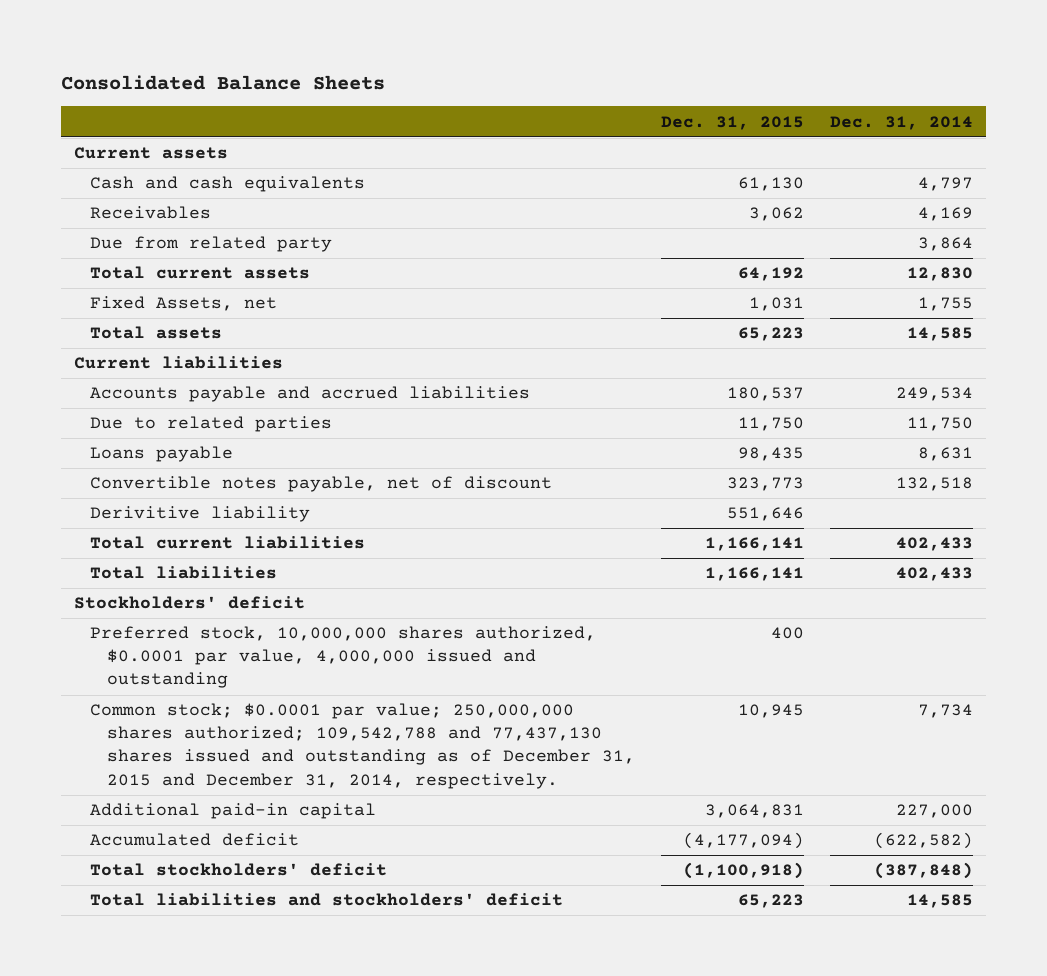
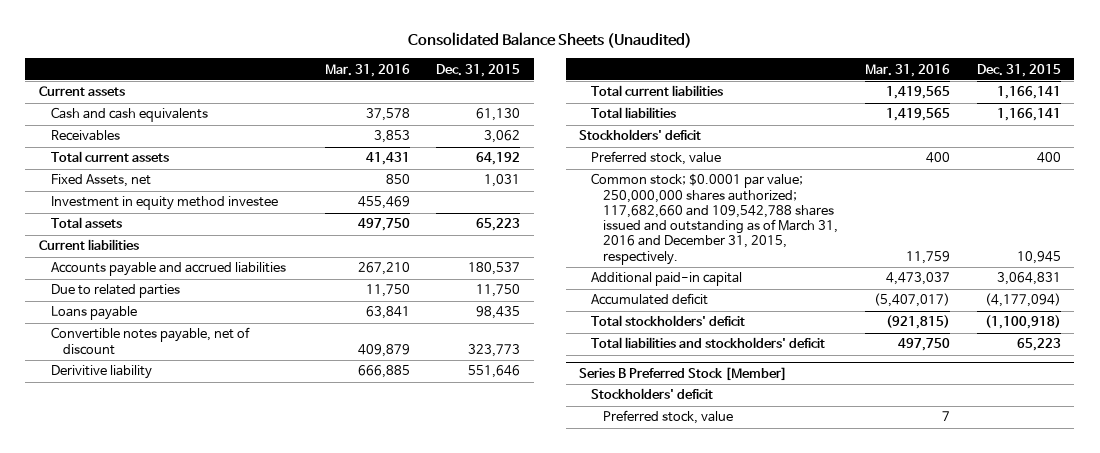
- Consolidated Balance Sheets
+ Consolidated Balance Sheets (Unaudited)
- | Dec. 31, 2015 | Dec. 31, 2014
+ | Mar. 31, 2016 | Dec. 31, 2015
- Due from related party | | 3,864
+ Investment in equity method investee | 455,469 |
- Preferred stock, 10,000,000 shares authorized, $0.0001 par value, 4,000,000 issued and outstanding | 400 |
- Common stock; $0.0001 par value; 250,000,000 shares authorized; 109,542,788 and 77,437,130 shares issued and outstanding as of December 31, 2015 and December 31, 2014, respectively. | 10,945 | 7,734
+ Preferred stock, value | 400 | 400
+ Common stock; $0.0001 par value; 250,000,000 shares authorized; 117,682,660 and 109,542,788 shares issued and outstanding as of March 31, 2016 and December 31, 2015, respectively. | 11,759 | 10,945
+ Series B Preferred Stock [Member]
+ Stockholders' deficit
+ Preferred stock, value | 7 |

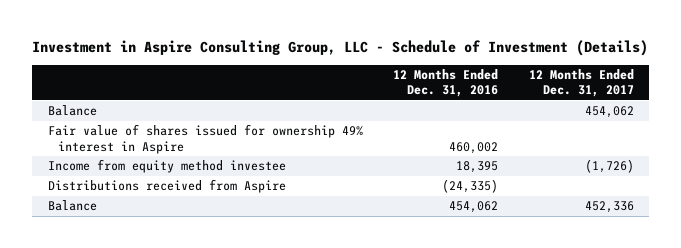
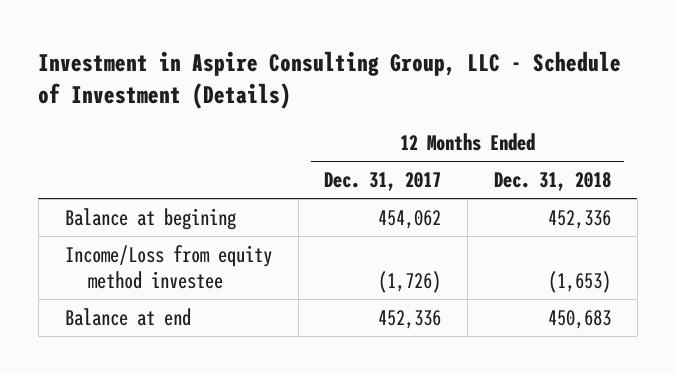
- | 12 Months Ended Dec. 31, 2016 | 12 Months Ended Dec. 31, 2017
+ | 12 Months Ended Dec. 31, 2017 | 12 Months Ended Dec. 31, 2018
- Balance | | 454,062
- Fair value of shares issued for ownership 49% interest in Aspire | 460,002 |
- Income from equity method investee | 18,395 | (1,726)
- Distributions received from Aspire | (24,335) |
- Balance | 454,062 | 452,336
+ Balance at begining | 454,062 | 452,336
+ Income/Loss from equity method investee | (1,726) | (1,653)
+ Balance at end | 452,336 | 450,683

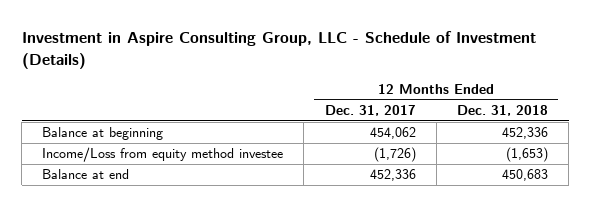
- Balance at begining | 454,062 | 452,336
+ Balance at beginning | 454,062 | 452,336

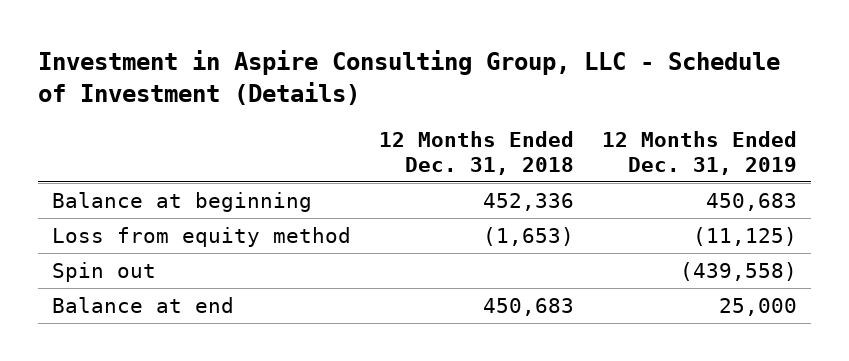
- | 12 Months Ended Dec. 31, 2017 | 12 Months Ended Dec. 31, 2018
+ | 12 Months Ended Dec. 31, 2018 | 12 Months Ended Dec. 31, 2019
- Income/Loss from equity method investee | (1,726) | (1,653)
+ Loss from equity method | (1,653) | (11,125)
+ Spin out | | (439,558)

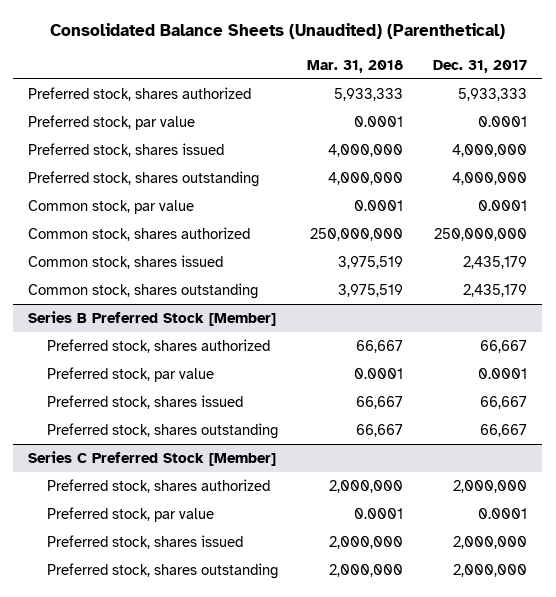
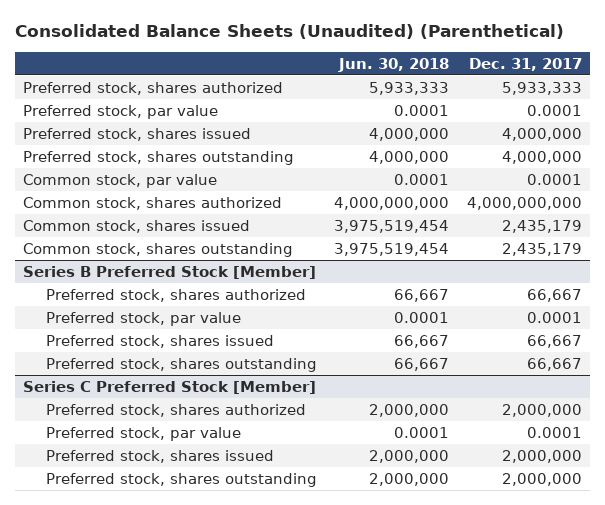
- | Mar. 31, 2018 | Dec. 31, 2017
+ | Jun. 30, 2018 | Dec. 31, 2017
- Common stock, shares authorized | 250,000,000 | 250,000,000
+ Common stock, shares authorized | 4,000,000,000 | 4,000,000,000

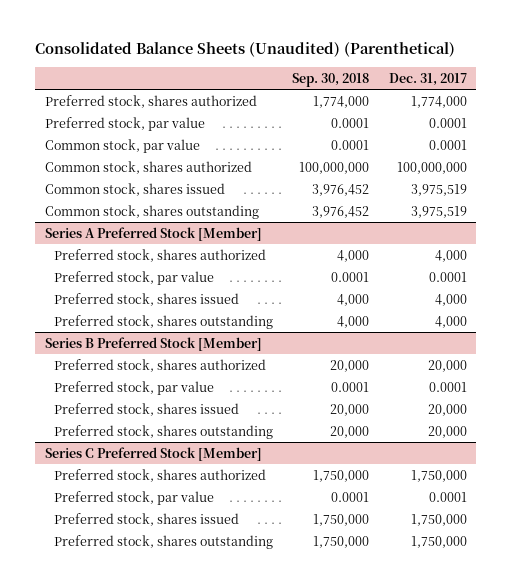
- | Jun. 30, 2018 | Dec. 31, 2017
+ | Sep. 30, 2018 | Dec. 31, 2017
- Preferred stock, shares authorized | 5,933,333 | 5,933,333
+ Preferred stock, shares authorized | 1,774,000 | 1,774,000
- Preferred stock, shares issued | 4,000,000 | 4,000,000
- Preferred stock, shares outstanding | 4,000,000 | 4,000,000
- Common stock, shares authorized | 4,000,000,000 | 4,000,000,000
- Common stock, shares issued | 3,975,519,454 | 2,435,179
- Common stock, shares outstanding | 3,975,519,454 | 2,435,179
+ Common stock, shares authorized | 100,000,000 | 100,000,000
+ Common stock, shares issued | 3,976,452 | 3,975,519
+ Common stock, shares outstanding | 3,976,452 | 3,975,519
+ Series A Preferred Stock [Member]
+ Preferred stock, shares authorized | 4,000 | 4,000
+ Preferred stock, par value | 0.0001 | 0.0001
+ Preferred stock, shares issued | 4,000 | 4,000
+ Preferred stock, shares outstanding | 4,000 | 4,000
@ Series B Preferred Stock [Member]
- Preferred stock, shares authorized | 66,667 | 66,667
+ Preferred stock, shares authorized | 20,000 | 20,000
- Preferred stock, shares issued | 66,667 | 66,667
- Preferred stock, shares outstanding | 66,667 | 66,667
+ Preferred stock, shares issued | 20,000 | 20,000
+ Preferred stock, shares outstanding | 20,000 | 20,000
@ Series C Preferred Stock [Member]
- Preferred stock, shares authorized | 2,000,000 | 2,000,000
+ Preferred stock, shares authorized | 1,750,000 | 1,750,000
- Preferred stock, shares issued | 2,000,000 | 2,000,000
- Preferred stock, shares outstanding | 2,000,000 | 2,000,000
+ Preferred stock, shares issued | 1,750,000 | 1,750,000
+ Preferred stock, shares outstanding | 1,750,000 | 1,750,000

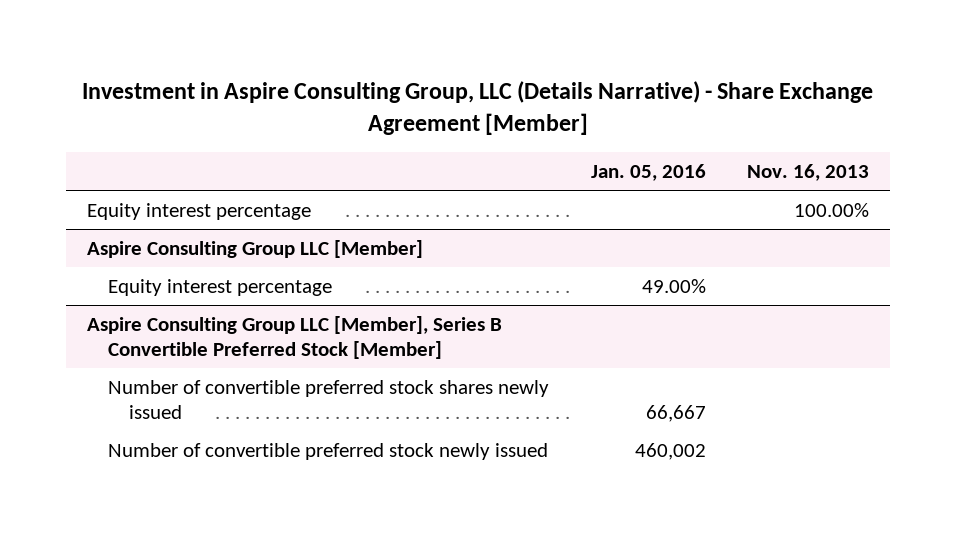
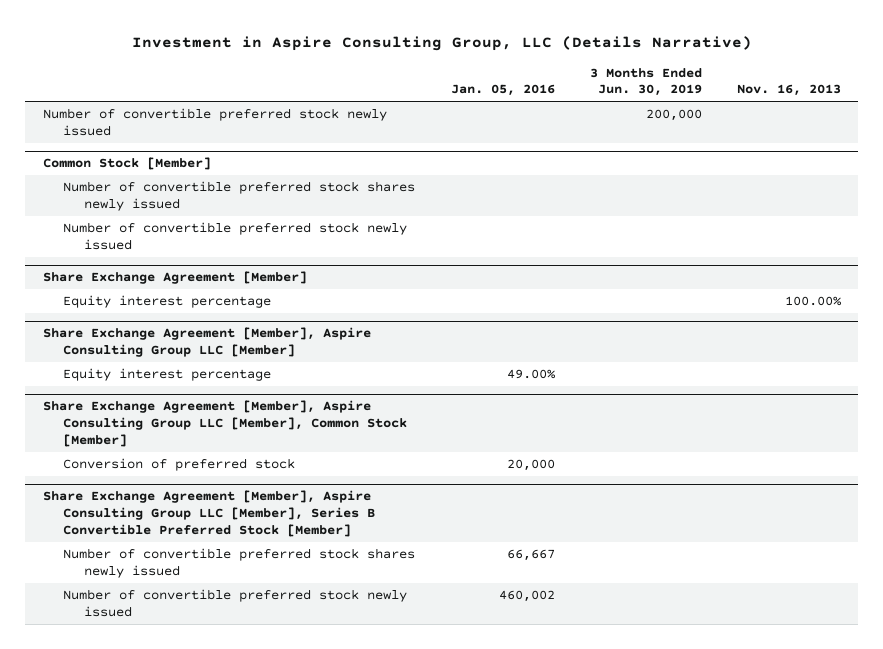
- Investment in Aspire Consulting Group, LLC (Details Narrative) - Share Exchange Agreement [Member]
+ Investment in Aspire Consulting Group, LLC (Details Narrative)
- | Jan. 05, 2016 | Nov. 16, 2013
+ | Jan. 05, 2016 | 3 Months Ended Jun. 30, 2019 | Nov. 16, 2013
+ Number of convertible preferred stock newly issued | | 200,000 |
+ Common Stock [Member]
+ Number of convertible preferred stock shares newly issued
+ Number of convertible preferred stock newly issued
+ Share Exchange Agreement [Member]
- Aspire Consulting Group LLC [Member]
+ Share Exchange Agreement [Member], Aspire Consulting Group LLC [Member]
- Aspire Consulting Group LLC [Member], Series B Convertible Preferred Stock [Member]
+ Share Exchange Agreement [Member], Aspire Consulting Group LLC [Member], Common Stock [Member]
+ Conversion of preferred stock | 20,000 | |
+ Share Exchange Agreement [Member], Aspire Consulting Group LLC [Member], Series B Convertible Preferred Stock [Member]

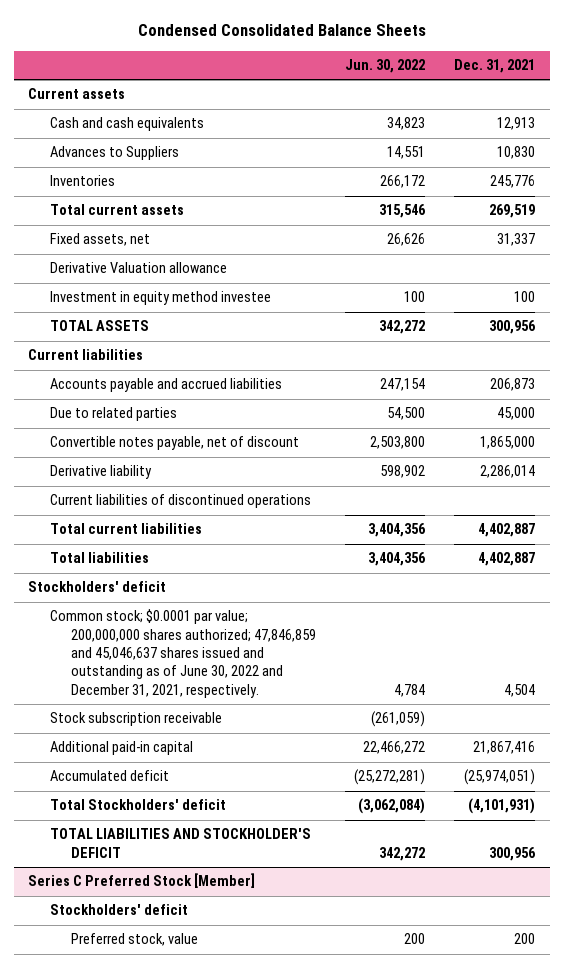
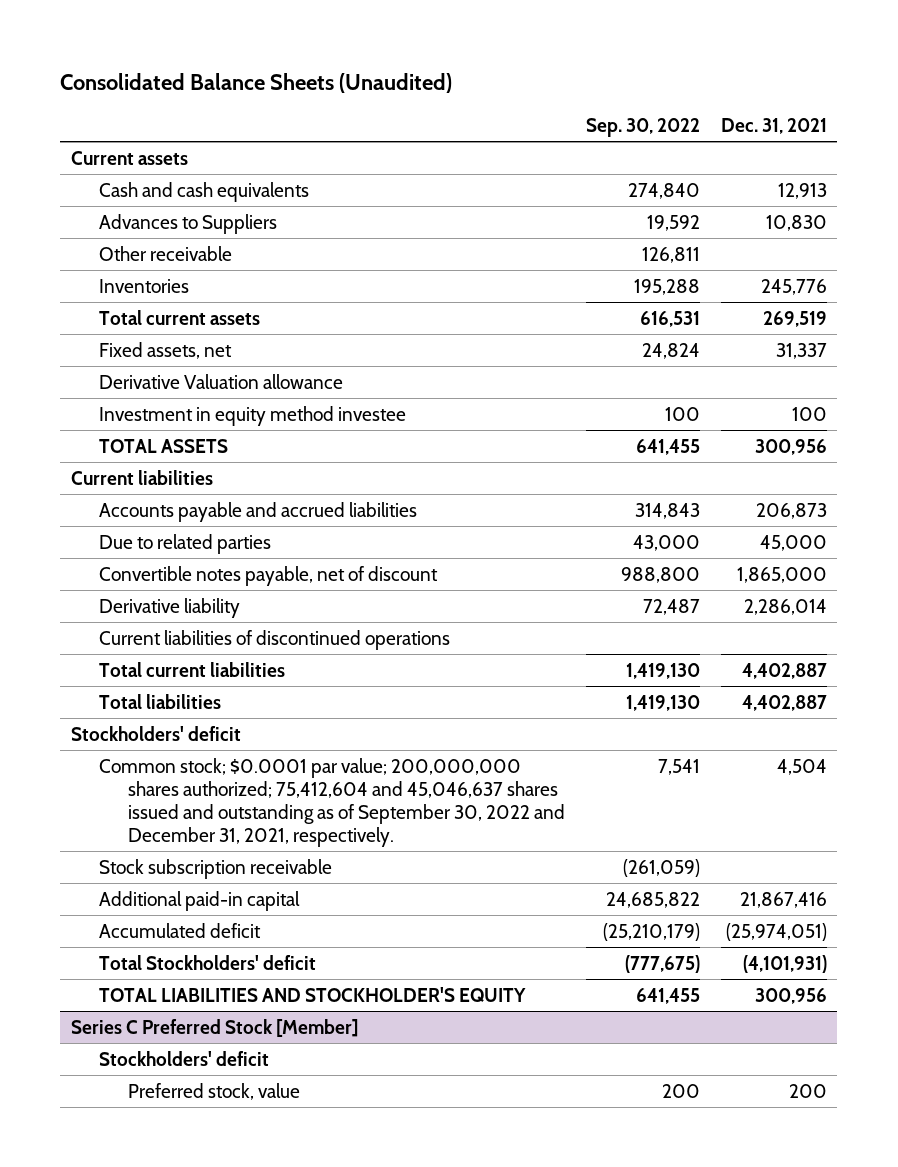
- Condensed Consolidated Balance Sheets
+ Consolidated Balance Sheets (Unaudited)
- | Jun. 30, 2022 | Dec. 31, 2021
+ | Sep. 30, 2022 | Dec. 31, 2021
+ Other receivable | 126,811 |
- Common stock; $0.0001 par value; 200,000,000 shares authorized; 47,846,859 and 45,046,637 shares issued and outstanding as of June 30, 2022 and December 31, 2021, respectively. | 4,784 | 4,504
+ Common stock; $0.0001 par value; 200,000,000 shares authorized; 75,412,604 and 45,046,637 shares issued and outstanding as of September 30, 2022 and December 31, 2021, respectively. | 7,541 | 4,504
- TOTAL LIABILITIES AND STOCKHOLDER'S DEFICIT | 342,272 | 300,956
+ TOTAL LIABILITIES AND STOCKHOLDER'S EQUITY | 641,455 | 300,956

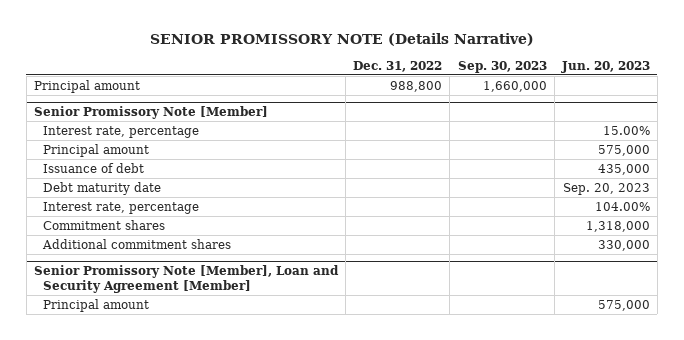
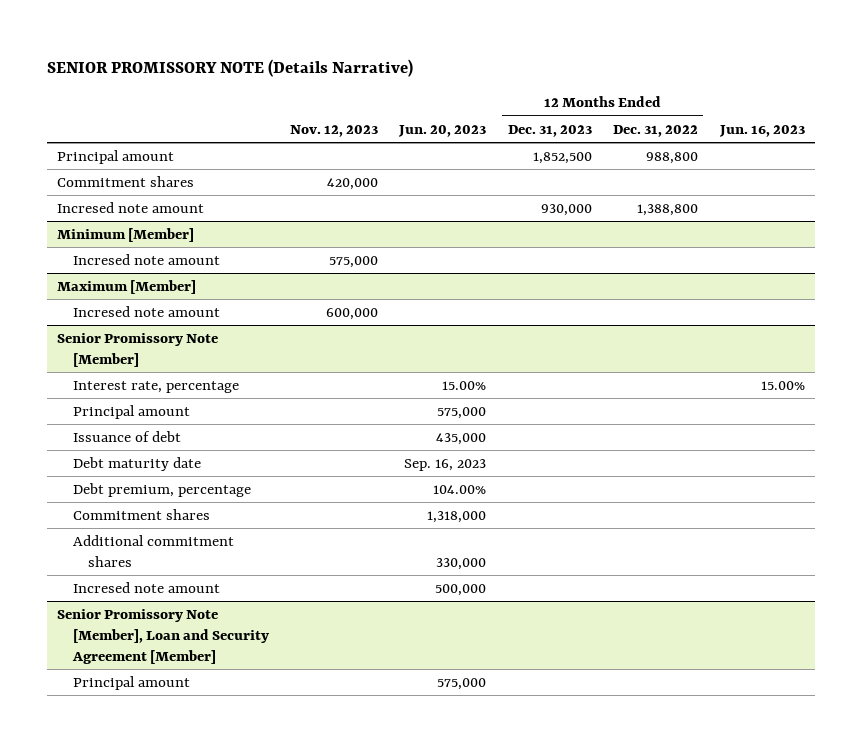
- | Dec. 31, 2022 | Sep. 30, 2023 | Jun. 20, 2023
+ | Nov. 12, 2023 | Jun. 20, 2023 | 12 Months Ended Dec. 31, 2023 | 12 Months Ended Dec. 31, 2022 | Jun. 16, 2023
+ Commitment shares | 420,000 | | | |
+ Incresed note amount | | | 930,000 | 1,388,800 |
+ Minimum [Member]
+ Incresed note amount | 575,000 | | | |
+ Maximum [Member]
+ Incresed note amount | 600,000 | | | |
@ Senior Promissory Note [Member]
- Debt maturity date | | | Sep. 20, 2023
- Interest rate, percentage | | | 104.00%
+ Debt maturity date | | Sep. 16, 2023 | | |
+ Debt premium, percentage | | 104.00% | | |
+ Incresed note amount | | 500,000 | | |

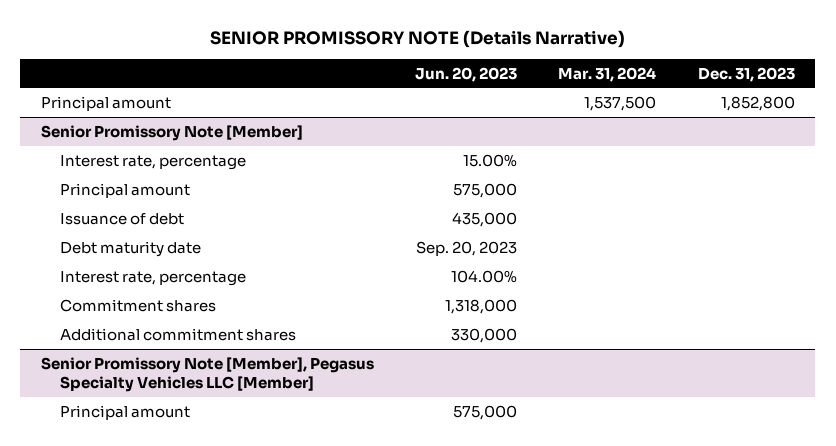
- | Nov. 12, 2023 | Jun. 20, 2023 | 12 Months Ended Dec. 31, 2023 | 12 Months Ended Dec. 31, 2022 | Jun. 16, 2023
+ | Jun. 20, 2023 | Mar. 31, 2024 | Dec. 31, 2023
- Commitment shares | 420,000 | | | |
- Incresed note amount | | | 930,000 | 1,388,800 |
- Minimum [Member]
- Incresed note amount | 575,000 | | | |
- Maximum [Member]
- Incresed note amount | 600,000 | | | |
@ Senior Promissory Note [Member]
- Debt maturity date | | Sep. 16, 2023 | | |
- Debt premium, percentage | | 104.00% | | |
+ Debt maturity date | Sep. 20, 2023 | |
+ Interest rate, percentage | 104.00% | |
- Incresed note amount | | 500,000 | | |
- Senior Promissory Note [Member], Loan and Security Agreement [Member]
+ Senior Promissory Note [Member], Pegasus Specialty Vehicles LLC [Member]

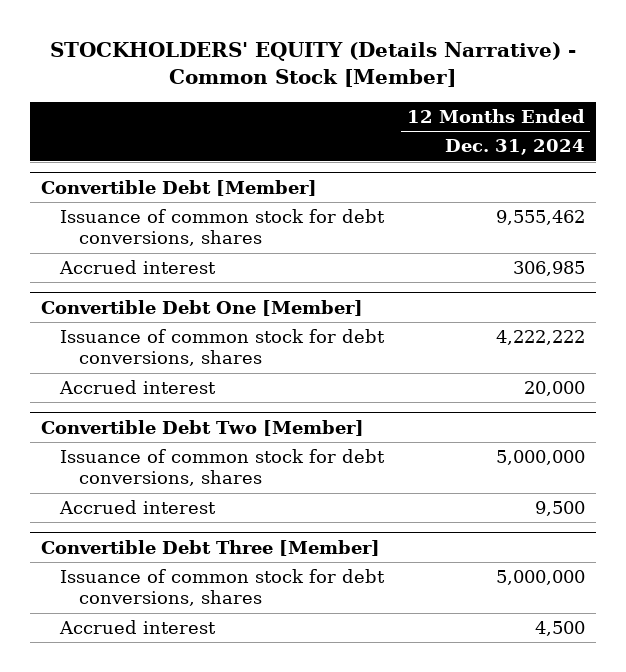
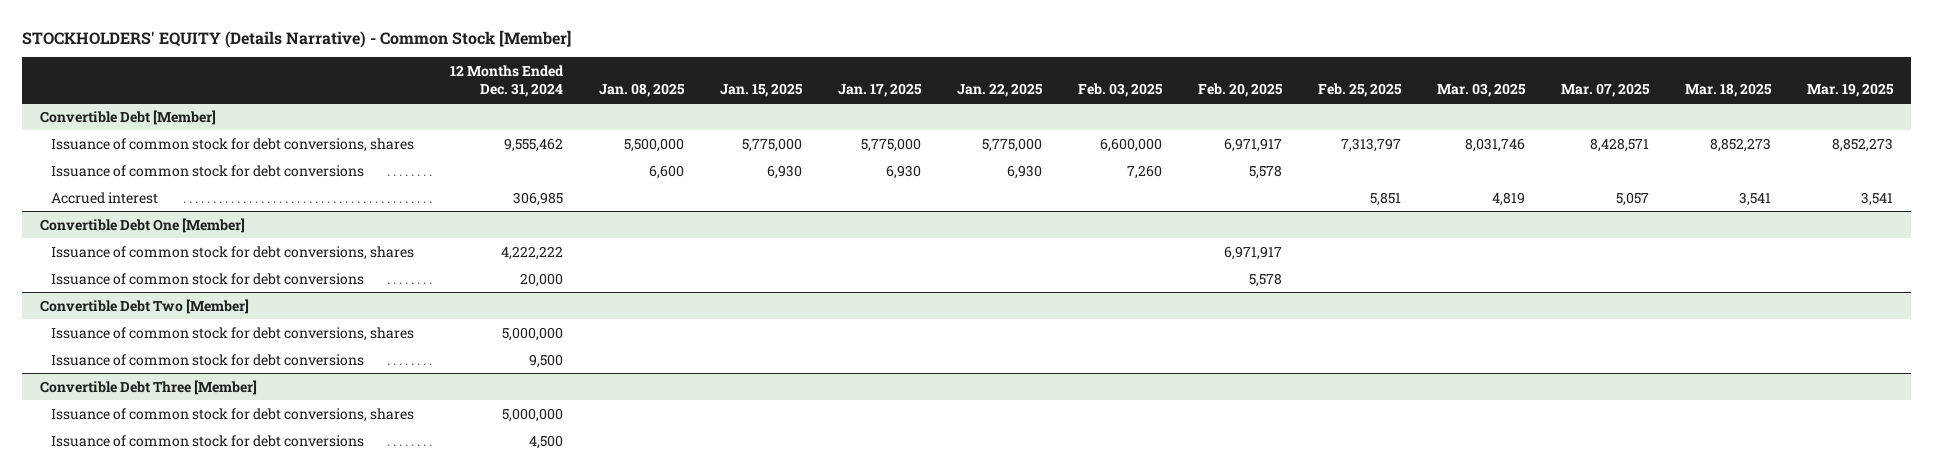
- | 12 Months Ended Dec. 31, 2024
+ | 12 Months Ended Dec. 31, 2024 | Jan. 08, 2025 | Jan. 15, 2025 | Jan. 17, 2025 | Jan. 22, 2025 | Feb. 03, 2025 | Feb. 20, 2025 | Feb. 25, 2025 | Mar. 03, 2025 | Mar. 07, 2025 | Mar. 18, 2025 | Mar. 19, 2025
@ Convertible Debt [Member]
+ Issuance of common stock for debt conversions | | 6,600 | 6,930 | 6,930 | 6,930 | 7,260 | 5,578 | | | | |
@ Convertible Debt One [Member]
- Accrued interest | 20,000
+ Issuance of common stock for debt conversions | 20,000 | | | | | | 5,578 | | | | |
@ Convertible Debt Two [Member]
- Accrued interest | 9,500
+ Issuance of common stock for debt conversions | 9,500 | | | | | | | | | | |
@ Convertible Debt Three [Member]
- Accrued interest | 4,500
+ Issuance of common stock for debt conversions | 4,500 | | | | | | | | | | |

